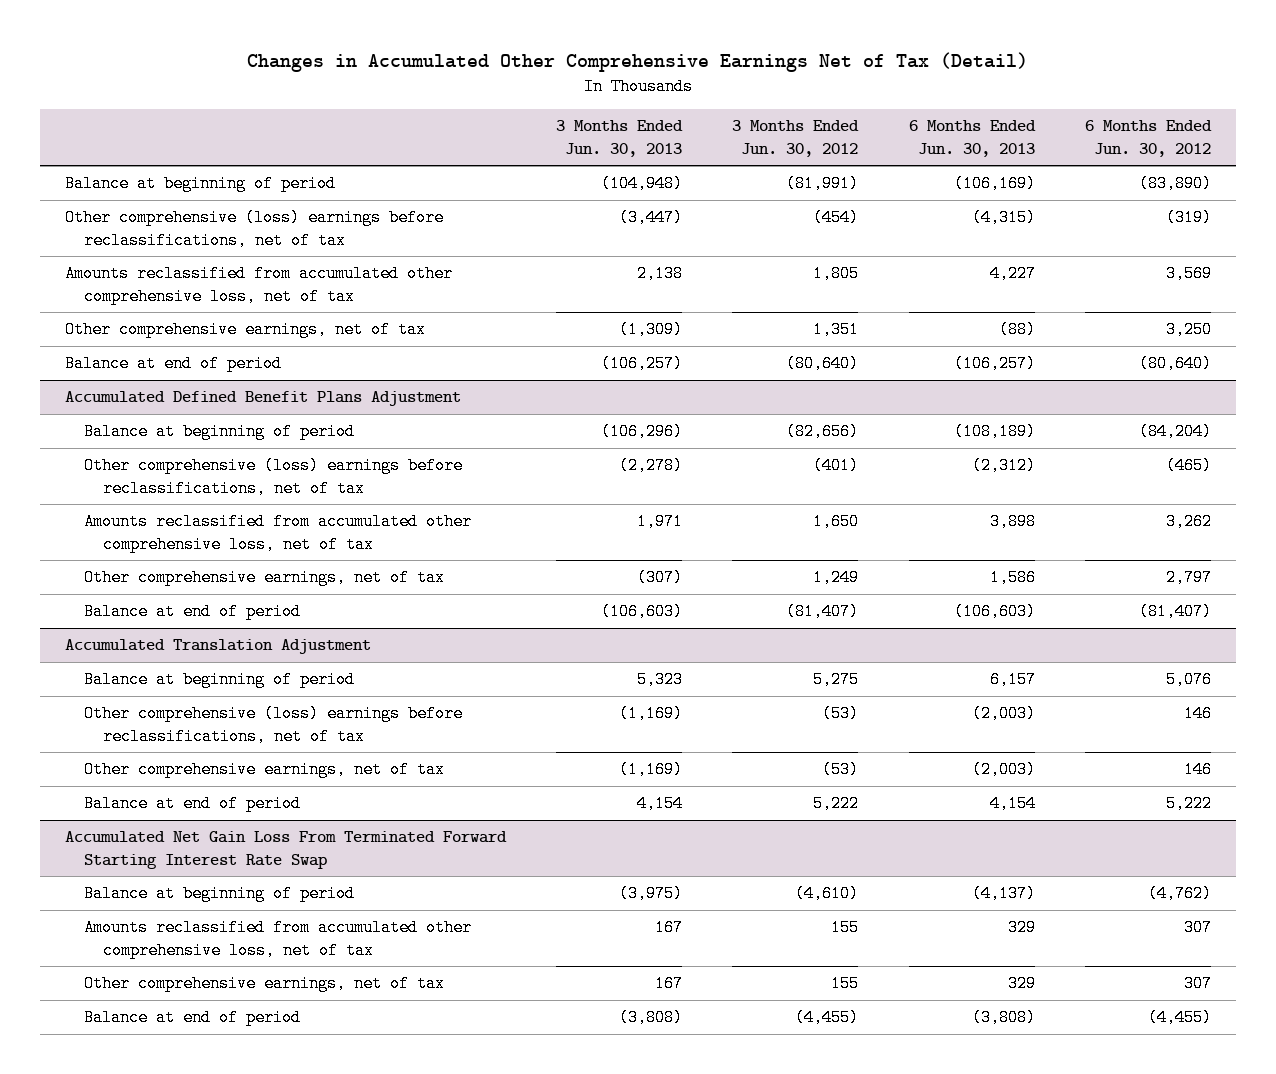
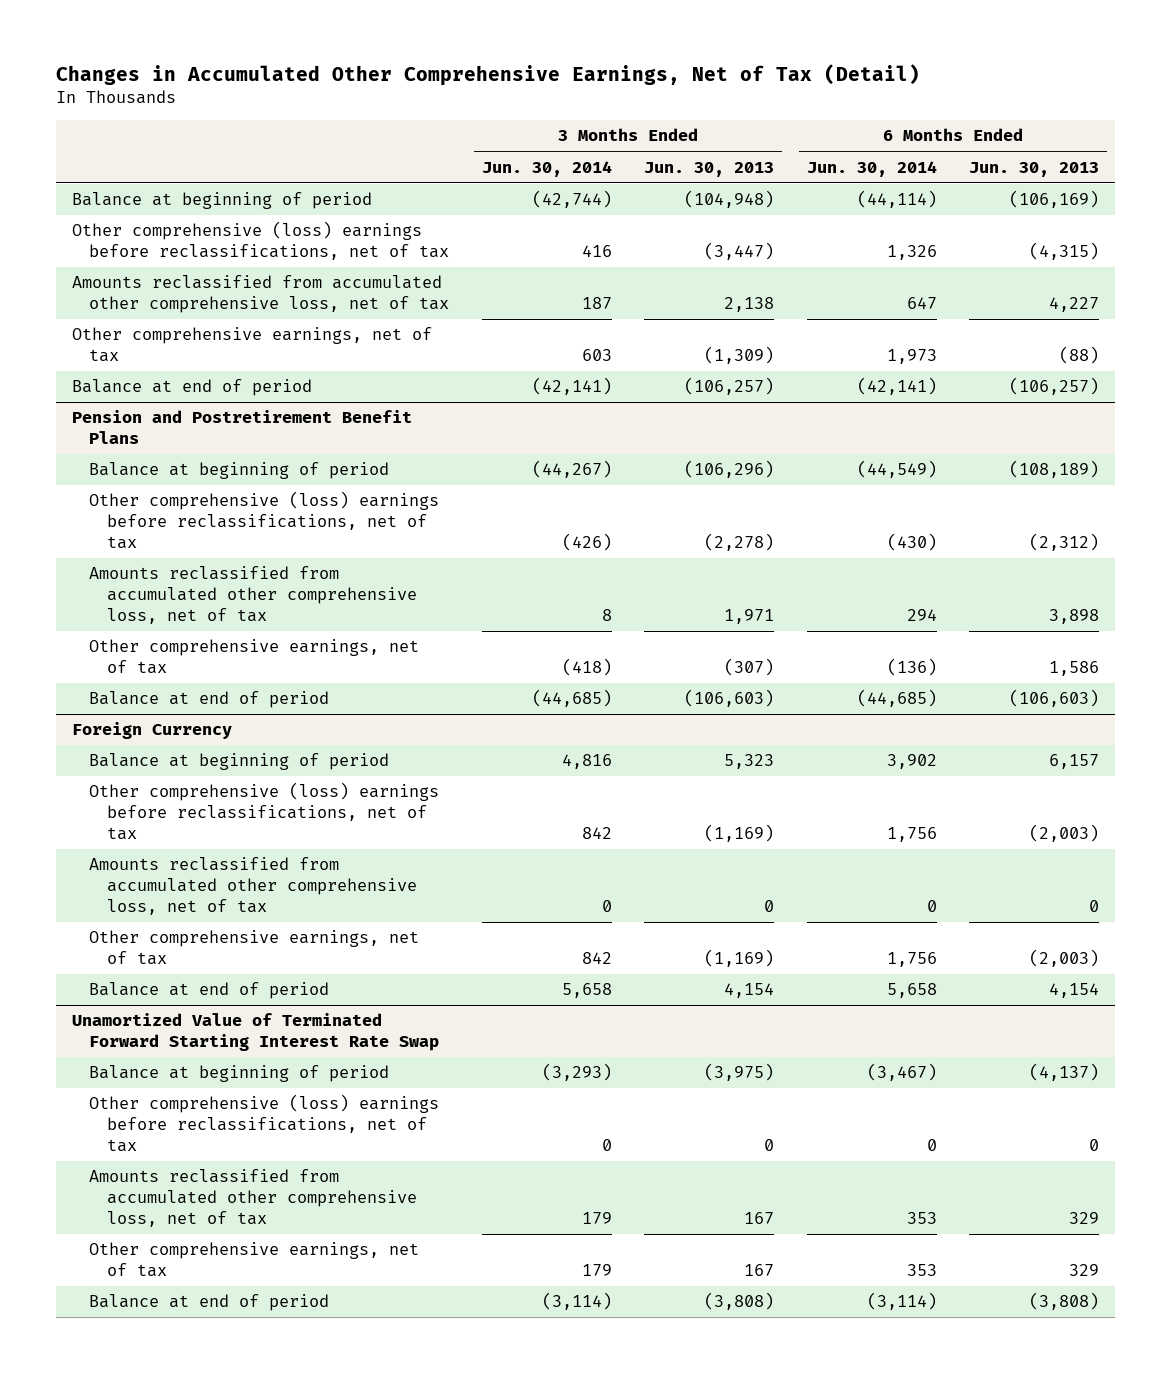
- Changes in Accumulated Other Comprehensive Earnings Net of Tax (Detail)
+ Changes in Accumulated Other Comprehensive Earnings, Net of Tax (Detail)
- | 3 Months Ended Jun. 30, 2013 | 3 Months Ended Jun. 30, 2012 | 6 Months Ended Jun. 30, 2013 | 6 Months Ended Jun. 30, 2012
+ | 3 Months Ended Jun. 30, 2014 | 3 Months Ended Jun. 30, 2013 | 6 Months Ended Jun. 30, 2014 | 6 Months Ended Jun. 30, 2013
- Accumulated Defined Benefit Plans Adjustment
+ Pension and Postretirement Benefit Plans
- Accumulated Translation Adjustment
+ Foreign Currency
+ Amounts reclassified from accumulated other comprehensive loss, net of tax | 0 | 0 | 0 | 0
- Accumulated Net Gain Loss From Terminated Forward Starting Interest Rate Swap
+ Unamortized Value of Terminated Forward Starting Interest Rate Swap
+ Other comprehensive (loss) earnings before reclassifications, net of tax | 0 | 0 | 0 | 0

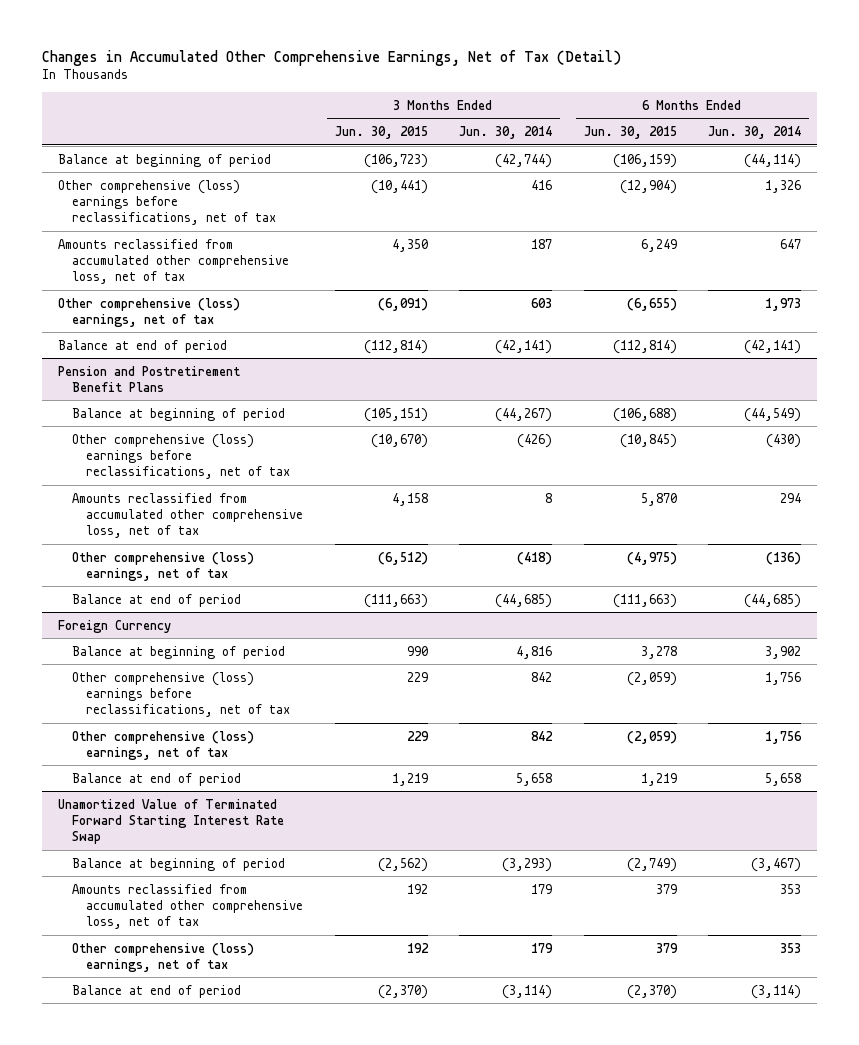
- | 3 Months Ended Jun. 30, 2014 | 3 Months Ended Jun. 30, 2013 | 6 Months Ended Jun. 30, 2014 | 6 Months Ended Jun. 30, 2013
+ | 3 Months Ended Jun. 30, 2015 | 3 Months Ended Jun. 30, 2014 | 6 Months Ended Jun. 30, 2015 | 6 Months Ended Jun. 30, 2014
- Other comprehensive earnings, net of tax | 603 | (1,309) | 1,973 | (88)
+ Other comprehensive (loss) earnings, net of tax | (6,091) | 603 | (6,655) | 1,973
@ Pension and Postretirement Benefit Plans
- Other comprehensive earnings, net of tax | (418) | (307) | (136) | 1,586
+ Other comprehensive (loss) earnings, net of tax | (6,512) | (418) | (4,975) | (136)
@ Foreign Currency
- Amounts reclassified from accumulated other comprehensive loss, net of tax | 0 | 0 | 0 | 0
- Other comprehensive earnings, net of tax | 842 | (1,169) | 1,756 | (2,003)
+ Other comprehensive (loss) earnings, net of tax | 229 | 842 | (2,059) | 1,756
@ Unamortized Value of Terminated Forward Starting Interest Rate Swap
- Other comprehensive (loss) earnings before reclassifications, net of tax | 0 | 0 | 0 | 0
- Other comprehensive earnings, net of tax | 179 | 167 | 353 | 329
+ Other comprehensive (loss) earnings, net of tax | 192 | 179 | 379 | 353

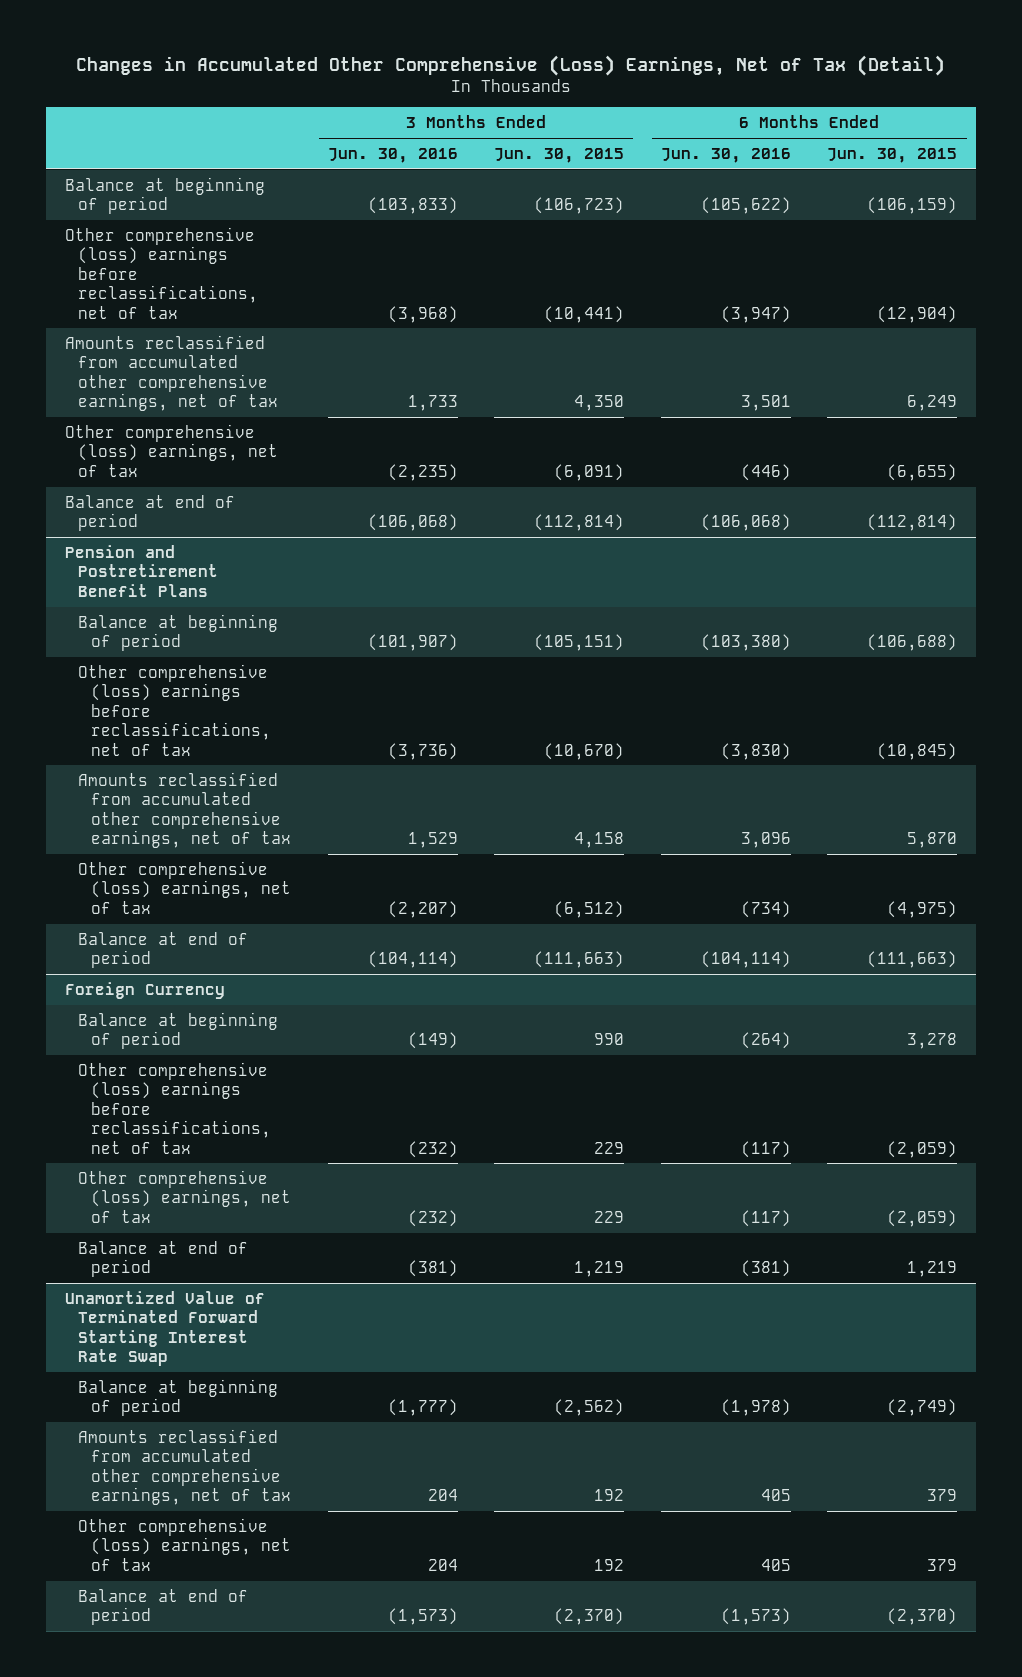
- Changes in Accumulated Other Comprehensive Earnings, Net of Tax (Detail)
+ Changes in Accumulated Other Comprehensive (Loss) Earnings, Net of Tax (Detail)
- | 3 Months Ended Jun. 30, 2015 | 3 Months Ended Jun. 30, 2014 | 6 Months Ended Jun. 30, 2015 | 6 Months Ended Jun. 30, 2014
+ | 3 Months Ended Jun. 30, 2016 | 3 Months Ended Jun. 30, 2015 | 6 Months Ended Jun. 30, 2016 | 6 Months Ended Jun. 30, 2015
- Amounts reclassified from accumulated other comprehensive loss, net of tax | 4,350 | 187 | 6,249 | 647
+ Amounts reclassified from accumulated other comprehensive earnings, net of tax | 1,733 | 4,350 | 3,501 | 6,249
@ Pension and Postretirement Benefit Plans
- Amounts reclassified from accumulated other comprehensive loss, net of tax | 4,158 | 8 | 5,870 | 294
+ Amounts reclassified from accumulated other comprehensive earnings, net of tax | 1,529 | 4,158 | 3,096 | 5,870
@ Unamortized Value of Terminated Forward Starting Interest Rate Swap
- Amounts reclassified from accumulated other comprehensive loss, net of tax | 192 | 179 | 379 | 353
+ Amounts reclassified from accumulated other comprehensive earnings, net of tax | 204 | 192 | 405 | 379

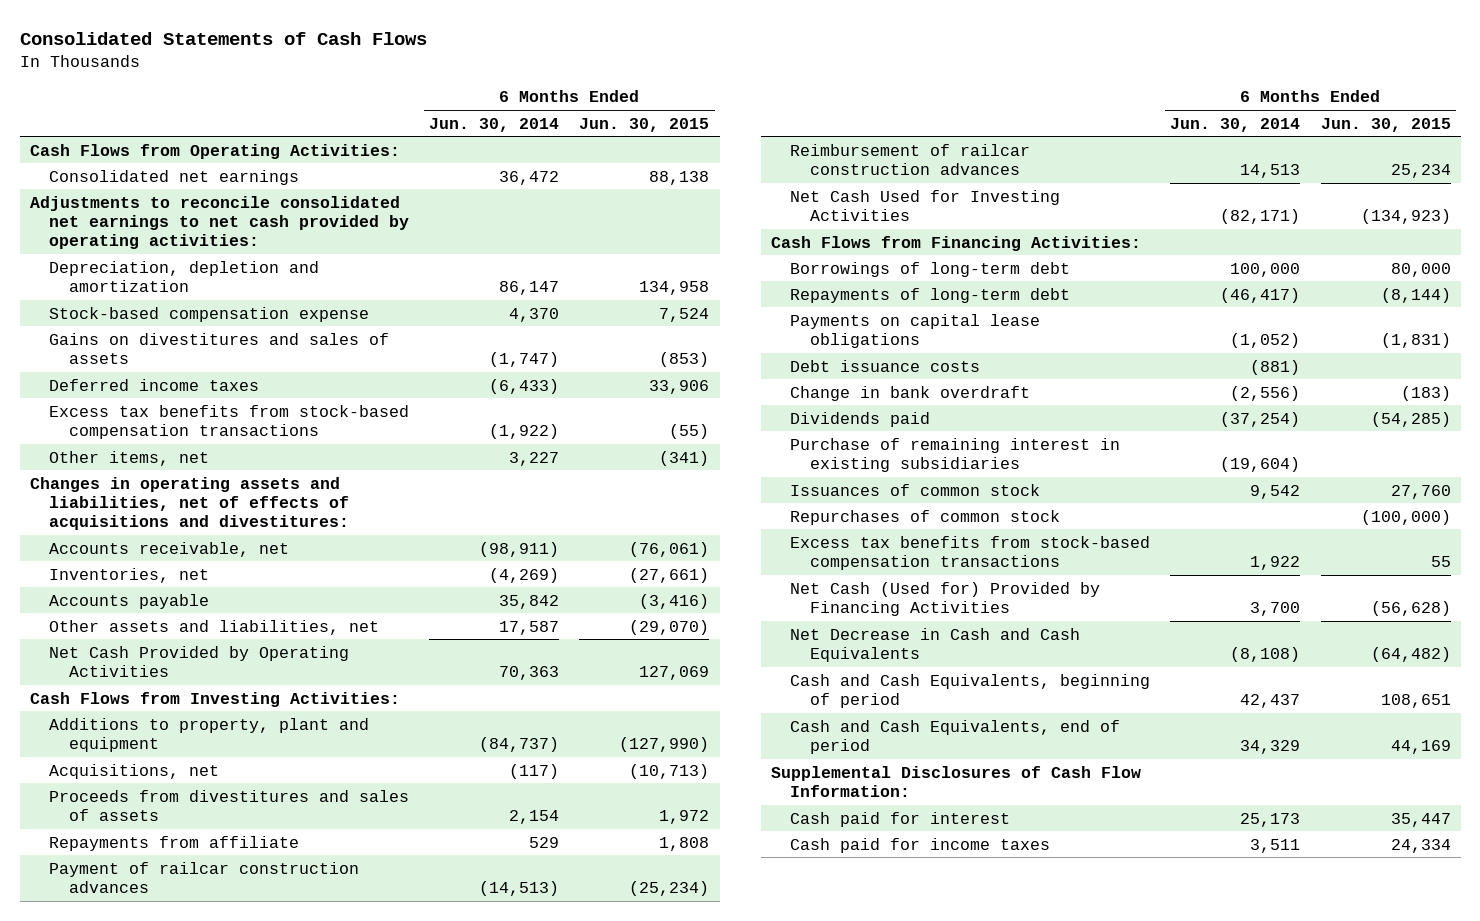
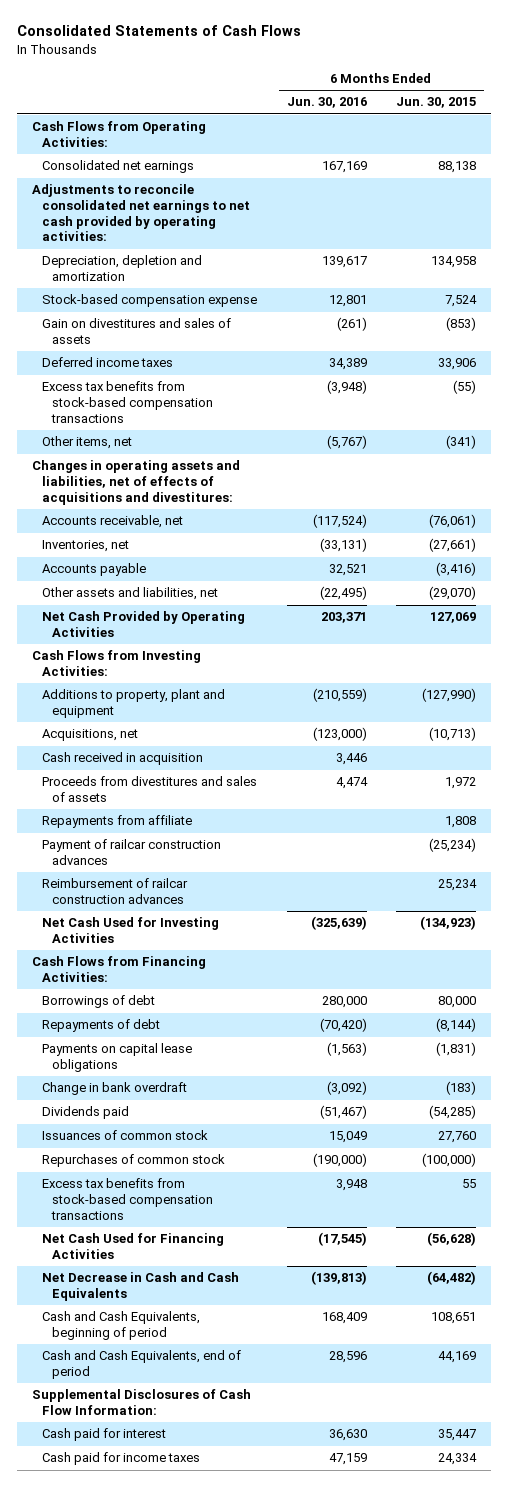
- | 6 Months Ended Jun. 30, 2014 | 6 Months Ended Jun. 30, 2015
+ | 6 Months Ended Jun. 30, 2016 | 6 Months Ended Jun. 30, 2015
- Gains on divestitures and sales of assets | (1,747) | (853)
+ Gain on divestitures and sales of assets | (261) | (853)
+ Cash received in acquisition | 3,446 |
- Borrowings of long-term debt | 100,000 | 80,000
- Repayments of long-term debt | (46,417) | (8,144)
+ Borrowings of debt | 280,000 | 80,000
+ Repayments of debt | (70,420) | (8,144)
- Debt issuance costs | (881) |
- Purchase of remaining interest in existing subsidiaries | (19,604) |
- Net Cash (Used for) Provided by Financing Activities | 3,700 | (56,628)
+ Net Cash Used for Financing Activities | (17,545) | (56,628)

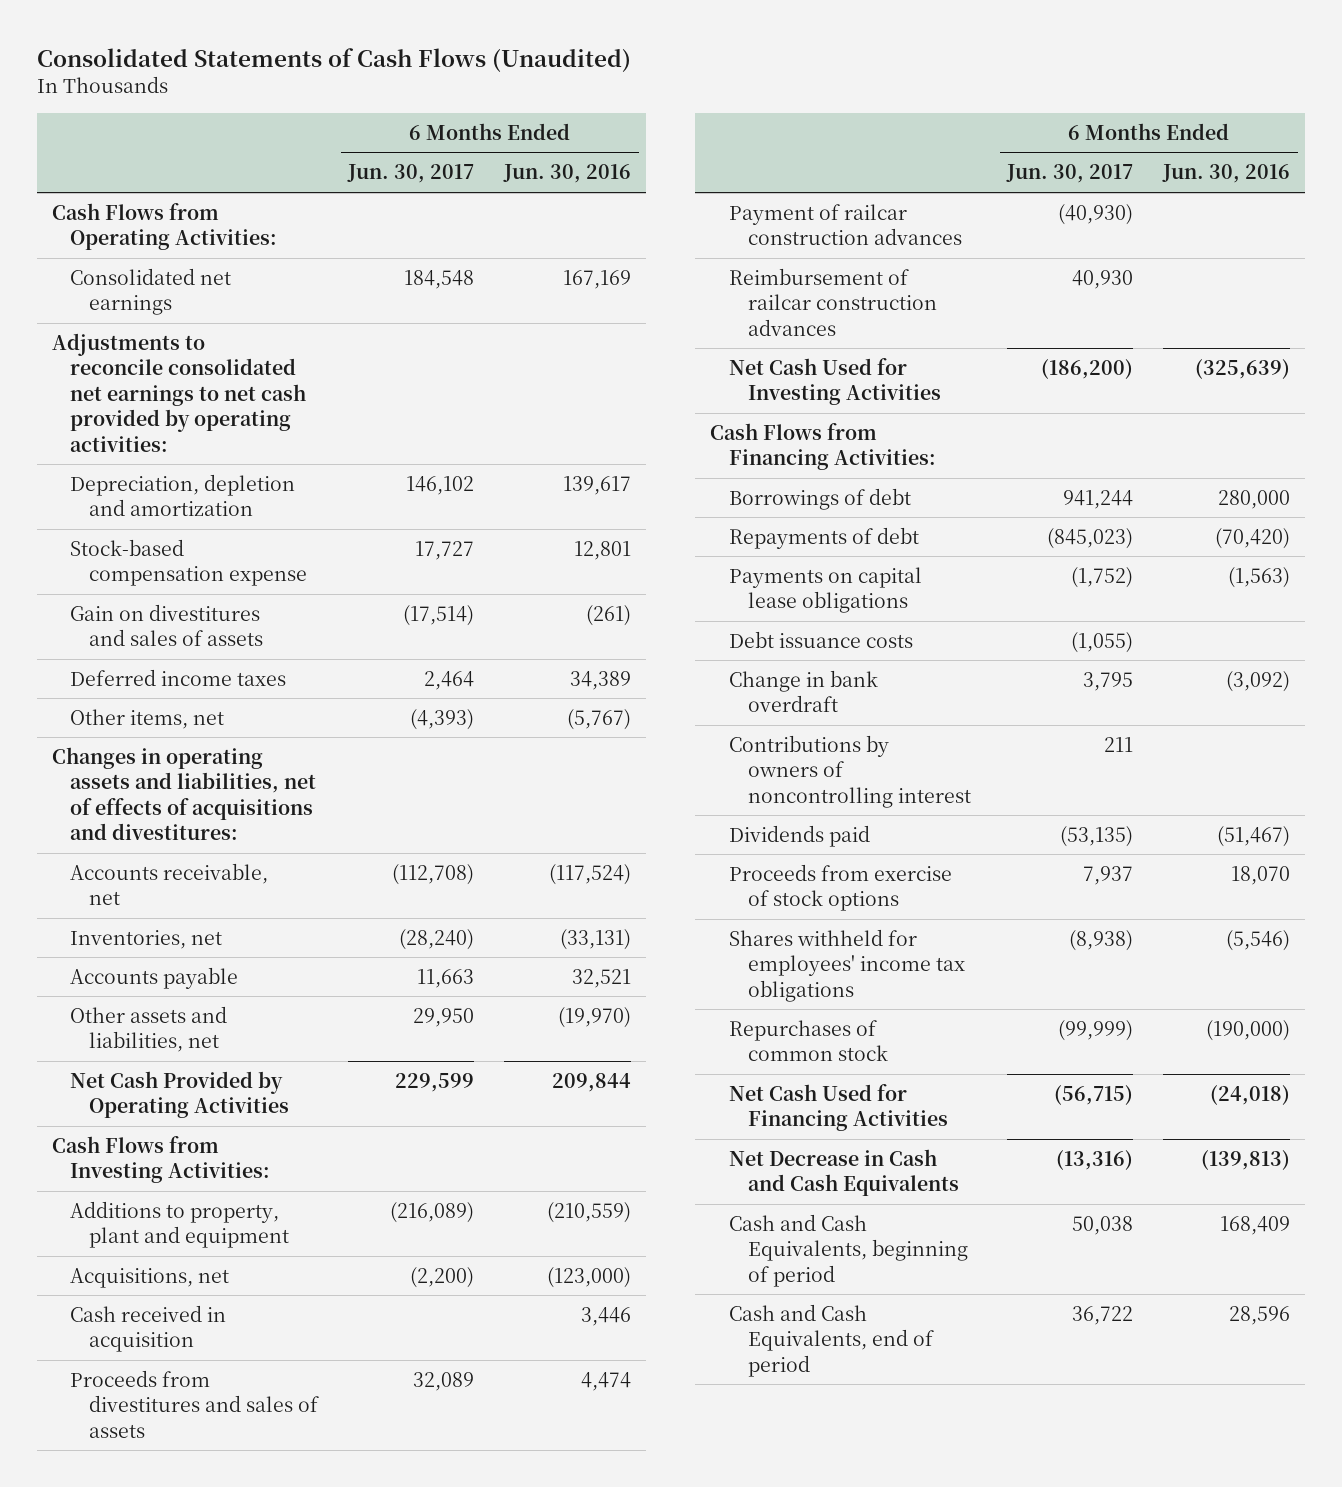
- Consolidated Statements of Cash Flows
+ Consolidated Statements of Cash Flows (Unaudited)
- | 6 Months Ended Jun. 30, 2016 | 6 Months Ended Jun. 30, 2015
+ | 6 Months Ended Jun. 30, 2017 | 6 Months Ended Jun. 30, 2016
- Excess tax benefits from stock-based compensation transactions | (3,948) | (55)
- Other assets and liabilities, net | (22,495) | (29,070)
- Net Cash Provided by Operating Activities | 203,371 | 127,069
+ Other assets and liabilities, net | 29,950 | (19,970)
+ Net Cash Provided by Operating Activities | 229,599 | 209,844
- Repayments from affiliate | | 1,808
+ Debt issuance costs | (1,055) |
+ Contributions by owners of noncontrolling interest | 211 |
- Issuances of common stock | 15,049 | 27,760
+ Proceeds from exercise of stock options | 7,937 | 18,070
+ Shares withheld for employees' income tax obligations | (8,938) | (5,546)
- Excess tax benefits from stock-based compensation transactions | 3,948 | 55
- Net Cash Used for Financing Activities | (17,545) | (56,628)
+ Net Cash Used for Financing Activities | (56,715) | (24,018)
- Supplemental Disclosures of Cash Flow Information:
- Cash paid for interest | 36,630 | 35,447
- Cash paid for income taxes | 47,159 | 24,334

